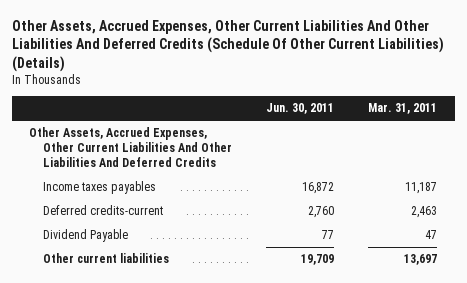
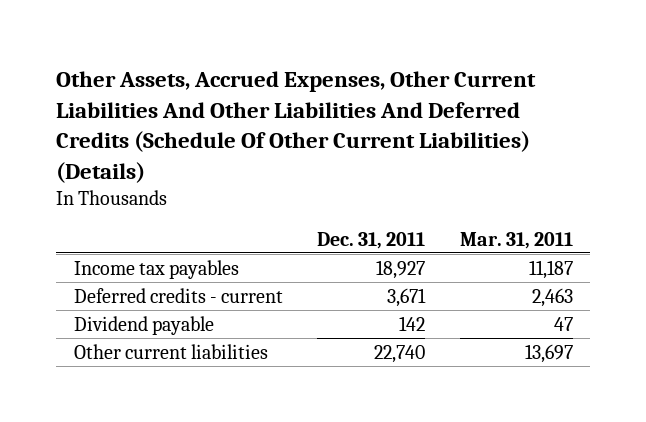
- | Jun. 30, 2011 | Mar. 31, 2011
+ | Dec. 31, 2011 | Mar. 31, 2011
- Other Assets, Accrued Expenses, Other Current Liabilities And Other Liabilities And Deferred Credits
- Income taxes payables | 16,872 | 11,187
- Deferred credits-current | 2,760 | 2,463
- Dividend Payable | 77 | 47
+ Income tax payables | 18,927 | 11,187
+ Deferred credits - current | 3,671 | 2,463
+ Dividend payable | 142 | 47

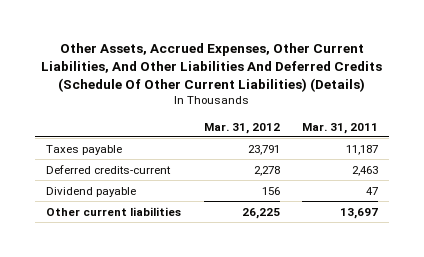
- Other Assets, Accrued Expenses, Other Current Liabilities And Other Liabilities And Deferred Credits (Schedule Of Other Current Liabilities) (Details)
+ Other Assets, Accrued Expenses, Other Current Liabilities, And Other Liabilities And Deferred Credits (Schedule Of Other Current Liabilities) (Details)
- | Dec. 31, 2011 | Mar. 31, 2011
+ | Mar. 31, 2012 | Mar. 31, 2011
- Income tax payables | 18,927 | 11,187
- Deferred credits - current | 3,671 | 2,463
+ Taxes payable | 23,791 | 11,187
+ Deferred credits-current | 2,278 | 2,463

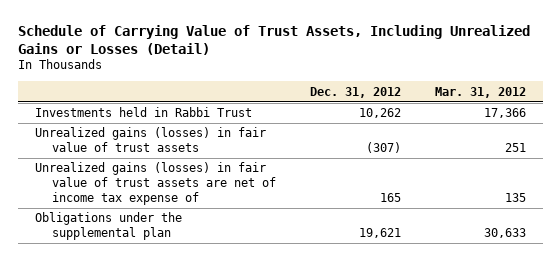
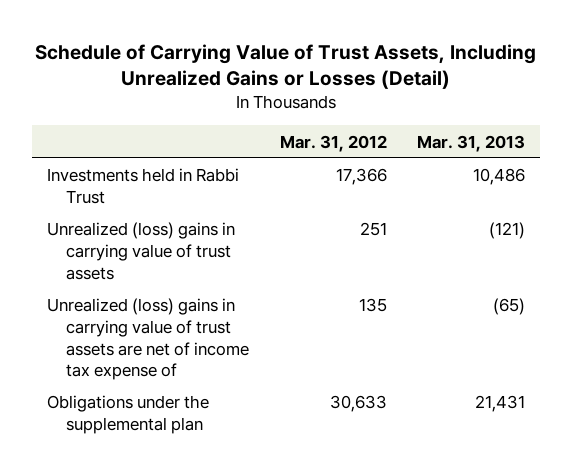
- | Dec. 31, 2012 | Mar. 31, 2012
+ | Mar. 31, 2012 | Mar. 31, 2013
- Unrealized gains (losses) in fair value of trust assets | (307) | 251
- Unrealized gains (losses) in fair value of trust assets are net of income tax expense of | 165 | 135
+ Unrealized (loss) gains in carrying value of trust assets | 251 | (121)
+ Unrealized (loss) gains in carrying value of trust assets are net of income tax expense of | 135 | (65)

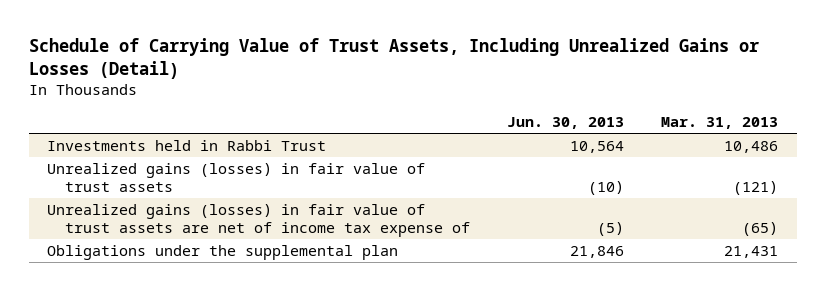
- | Mar. 31, 2012 | Mar. 31, 2013
+ | Jun. 30, 2013 | Mar. 31, 2013
- Unrealized (loss) gains in carrying value of trust assets | 251 | (121)
- Unrealized (loss) gains in carrying value of trust assets are net of income tax expense of | 135 | (65)
+ Unrealized gains (losses) in fair value of trust assets | (10) | (121)
+ Unrealized gains (losses) in fair value of trust assets are net of income tax expense of | (5) | (65)

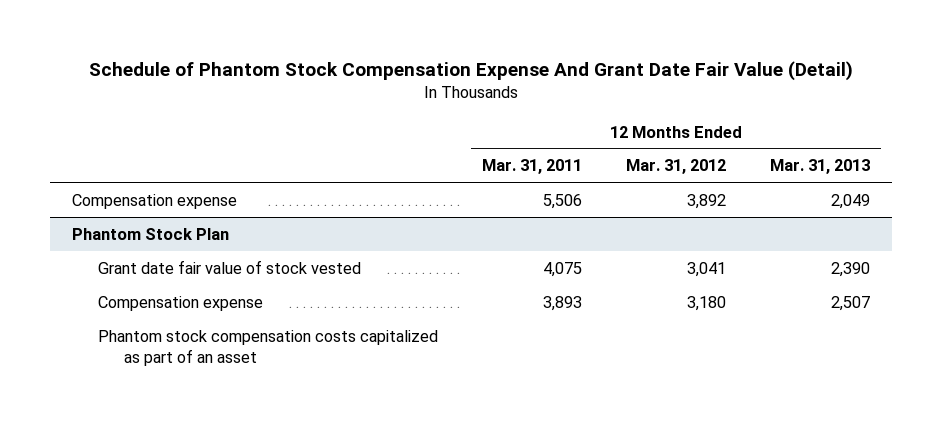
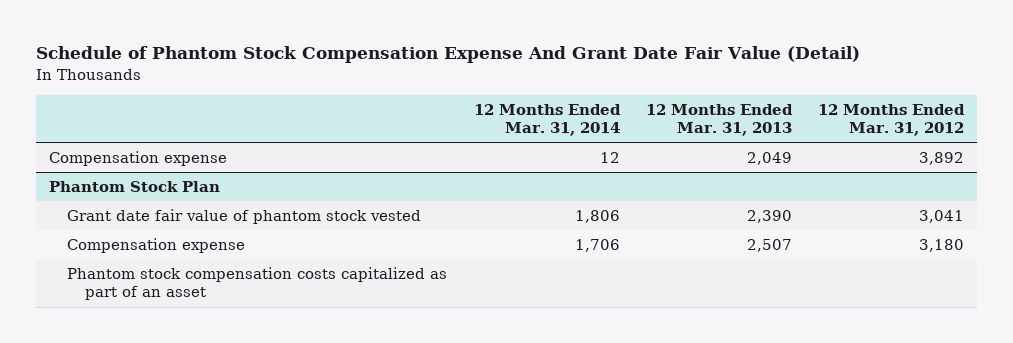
- | 12 Months Ended Mar. 31, 2011 | 12 Months Ended Mar. 31, 2012 | 12 Months Ended Mar. 31, 2013
+ | 12 Months Ended Mar. 31, 2014 | 12 Months Ended Mar. 31, 2013 | 12 Months Ended Mar. 31, 2012
@ Phantom Stock Plan
- Grant date fair value of stock vested | 4,075 | 3,041 | 2,390
+ Grant date fair value of phantom stock vested | 1,806 | 2,390 | 3,041

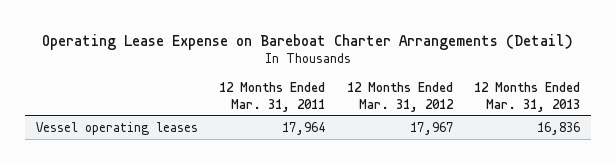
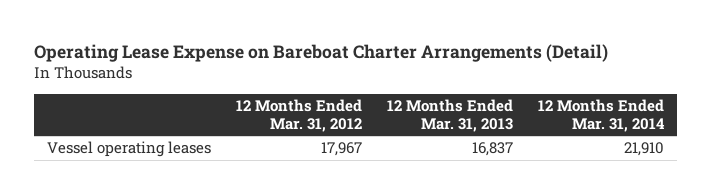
- | 12 Months Ended Mar. 31, 2011 | 12 Months Ended Mar. 31, 2012 | 12 Months Ended Mar. 31, 2013
+ | 12 Months Ended Mar. 31, 2012 | 12 Months Ended Mar. 31, 2013 | 12 Months Ended Mar. 31, 2014
- Vessel operating leases | 17,964 | 17,967 | 16,836
+ Vessel operating leases | 17,967 | 16,837 | 21,910

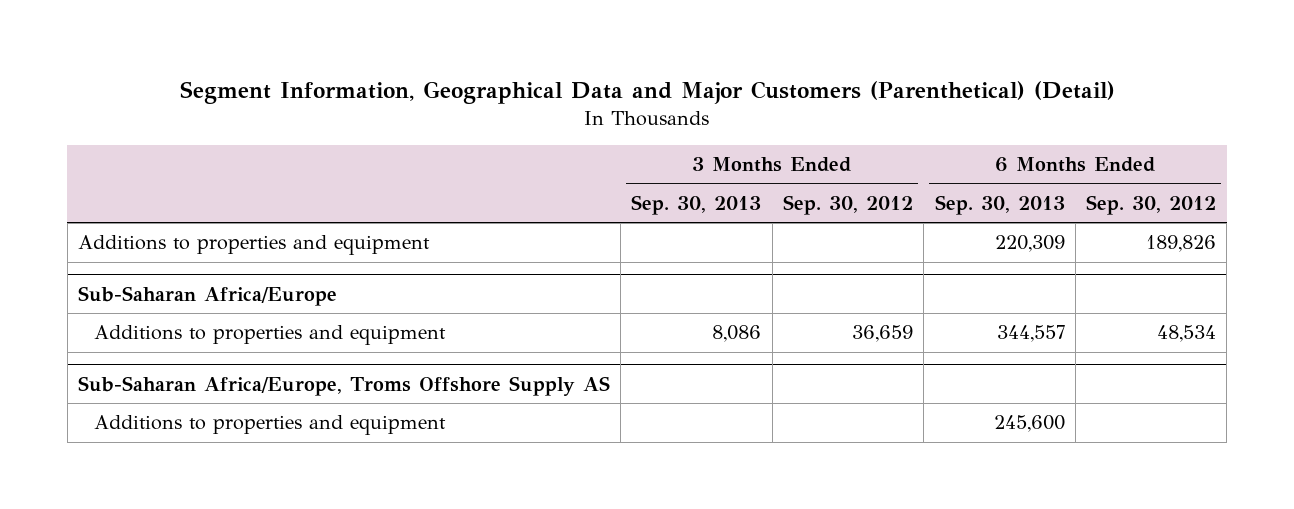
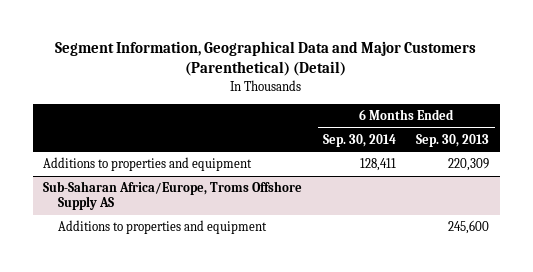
- | 3 Months Ended Sep. 30, 2013 | 3 Months Ended Sep. 30, 2012 | 6 Months Ended Sep. 30, 2013 | 6 Months Ended Sep. 30, 2012
+ | 6 Months Ended Sep. 30, 2014 | 6 Months Ended Sep. 30, 2013
- Sub-Saharan Africa/Europe
- Additions to properties and equipment | 8,086 | 36,659 | 344,557 | 48,534

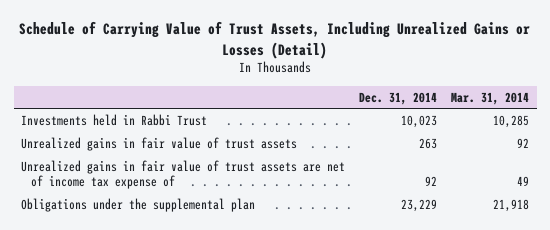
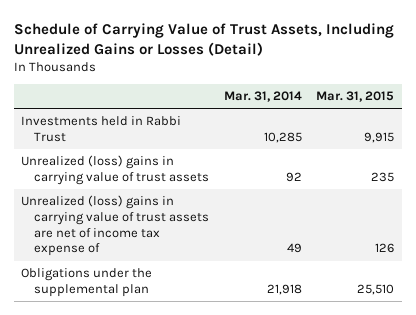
- | Dec. 31, 2014 | Mar. 31, 2014
+ | Mar. 31, 2014 | Mar. 31, 2015
- Unrealized gains in fair value of trust assets | 263 | 92
- Unrealized gains in fair value of trust assets are net of income tax expense of | 92 | 49
+ Unrealized (loss) gains in carrying value of trust assets | 92 | 235
+ Unrealized (loss) gains in carrying value of trust assets are net of income tax expense of | 49 | 126

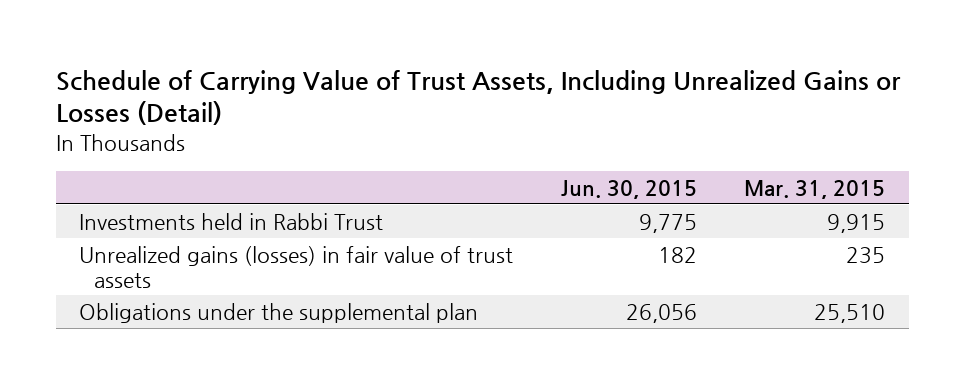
- | Mar. 31, 2014 | Mar. 31, 2015
+ | Jun. 30, 2015 | Mar. 31, 2015
- Unrealized (loss) gains in carrying value of trust assets | 92 | 235
- Unrealized (loss) gains in carrying value of trust assets are net of income tax expense of | 49 | 126
+ Unrealized gains (losses) in fair value of trust assets | 182 | 235

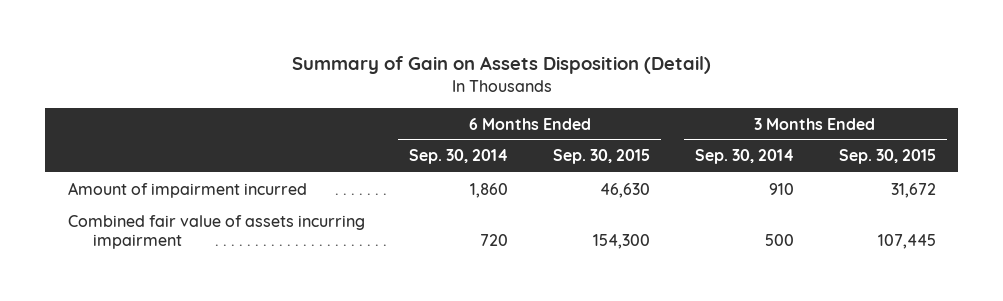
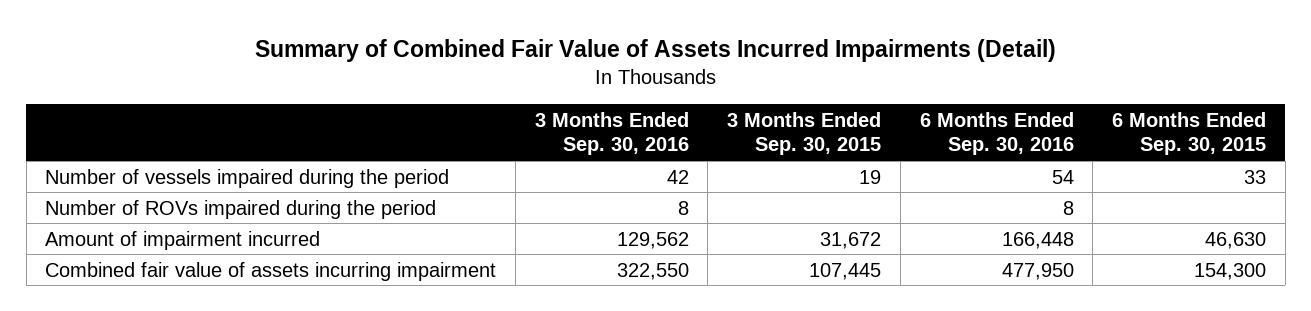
- Summary of Gain on Assets Disposition (Detail)
+ Summary of Combined Fair Value of Assets Incurred Impairments (Detail)
- | 6 Months Ended Sep. 30, 2014 | 6 Months Ended Sep. 30, 2015 | 3 Months Ended Sep. 30, 2014 | 3 Months Ended Sep. 30, 2015
+ | 3 Months Ended Sep. 30, 2016 | 3 Months Ended Sep. 30, 2015 | 6 Months Ended Sep. 30, 2016 | 6 Months Ended Sep. 30, 2015
+ Number of vessels impaired during the period | 42 | 19 | 54 | 33
+ Number of ROVs impaired during the period | 8 | | 8 |

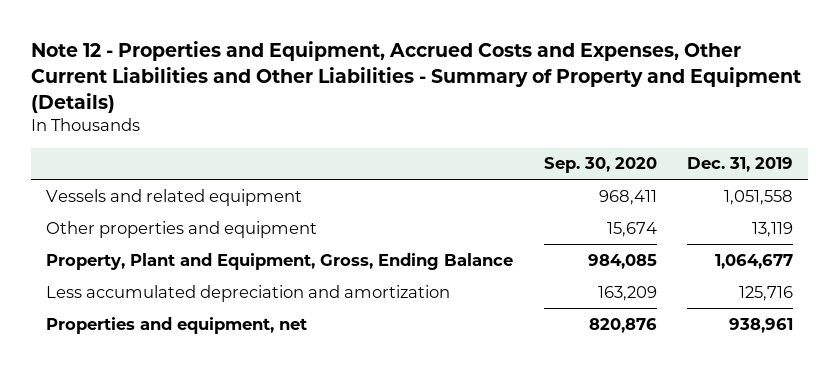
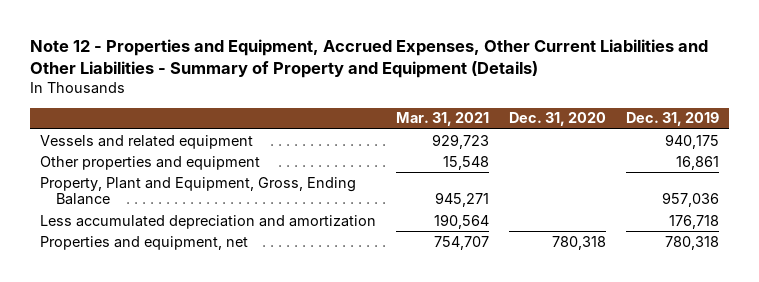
- Note 12 - Properties and Equipment, Accrued Costs and Expenses, Other Current Liabilities and Other Liabilities - Summary of Property and Equipment (Details)
+ Note 12 - Properties and Equipment, Accrued Expenses, Other Current Liabilities and Other Liabilities - Summary of Property and Equipment (Details)
- | Sep. 30, 2020 | Dec. 31, 2019
+ | Mar. 31, 2021 | Dec. 31, 2020 | Dec. 31, 2019
- Vessels and related equipment | 968,411 | 1,051,558
- Other properties and equipment | 15,674 | 13,119
- Property, Plant and Equipment, Gross, Ending Balance | 984,085 | 1,064,677
- Less accumulated depreciation and amortization | 163,209 | 125,716
- Properties and equipment, net | 820,876 | 938,961
+ Vessels and related equipment | 929,723 | | 940,175
+ Other properties and equipment | 15,548 | | 16,861
+ Property, Plant and Equipment, Gross, Ending Balance | 945,271 | | 957,036
+ Less accumulated depreciation and amortization | 190,564 | | 176,718
+ Properties and equipment, net | 754,707 | 780,318 | 780,318

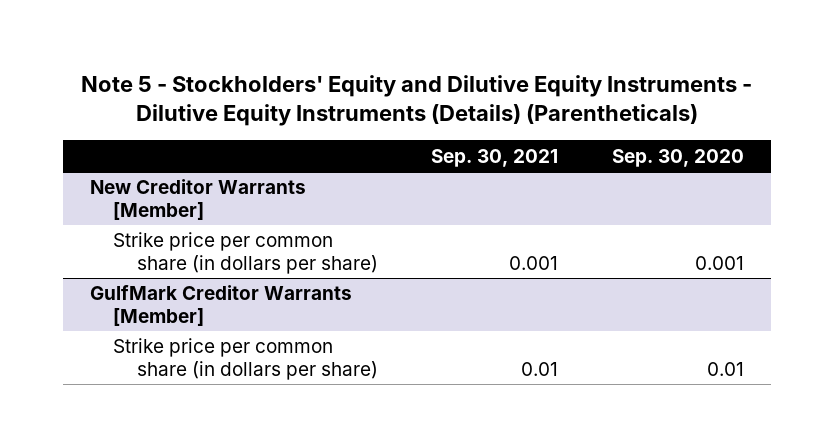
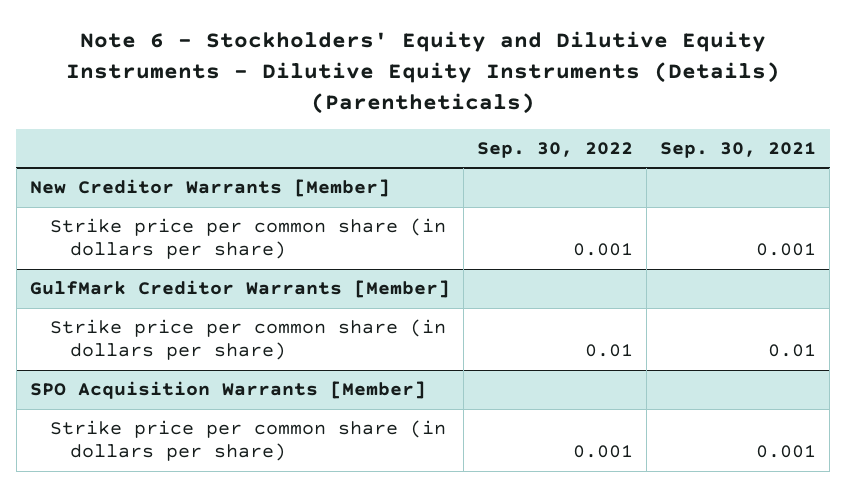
- Note 5 - Stockholders' Equity and Dilutive Equity Instruments - Dilutive Equity Instruments (Details) (Parentheticals)
+ Note 6 - Stockholders' Equity and Dilutive Equity Instruments - Dilutive Equity Instruments (Details) (Parentheticals)
- | Sep. 30, 2021 | Sep. 30, 2020
+ | Sep. 30, 2022 | Sep. 30, 2021
+ SPO Acquisition Warrants [Member]
+ Strike price per common share (in dollars per share) | 0.001 | 0.001

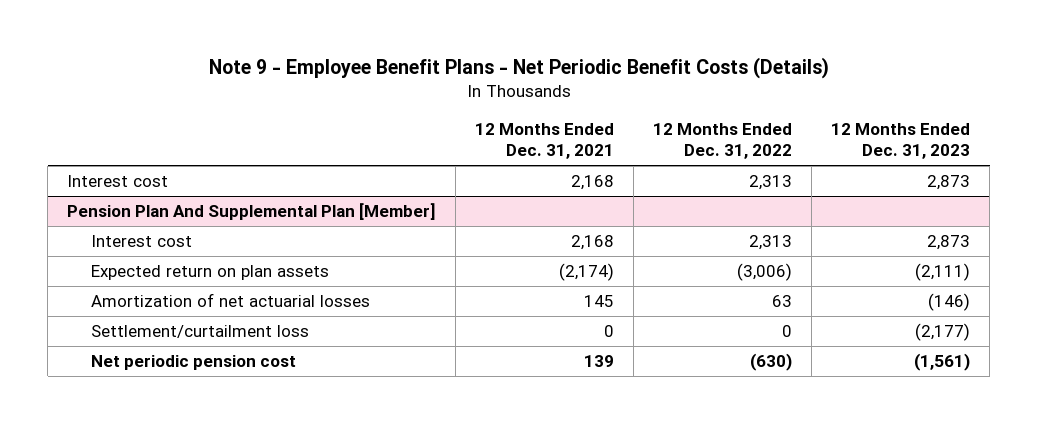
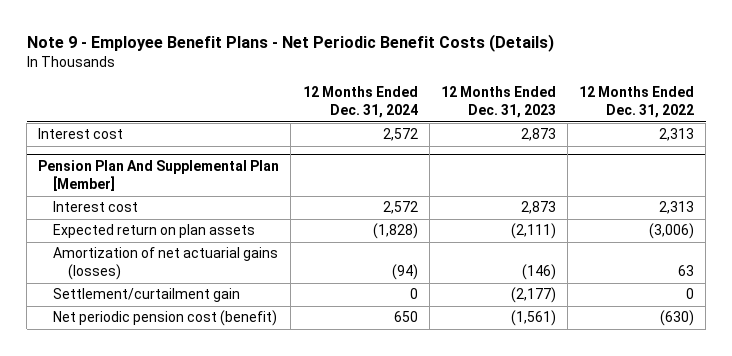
- | 12 Months Ended Dec. 31, 2021 | 12 Months Ended Dec. 31, 2022 | 12 Months Ended Dec. 31, 2023
+ | 12 Months Ended Dec. 31, 2024 | 12 Months Ended Dec. 31, 2023 | 12 Months Ended Dec. 31, 2022
@ Pension Plan And Supplemental Plan [Member]
- Amortization of net actuarial losses | 145 | 63 | (146)
- Settlement/curtailment loss | 0 | 0 | (2,177)
- Net periodic pension cost | 139 | (630) | (1,561)
+ Amortization of net actuarial gains (losses) | (94) | (146) | 63
+ Settlement/curtailment gain | 0 | (2,177) | 0
+ Net periodic pension cost (benefit) | 650 | (1,561) | (630)

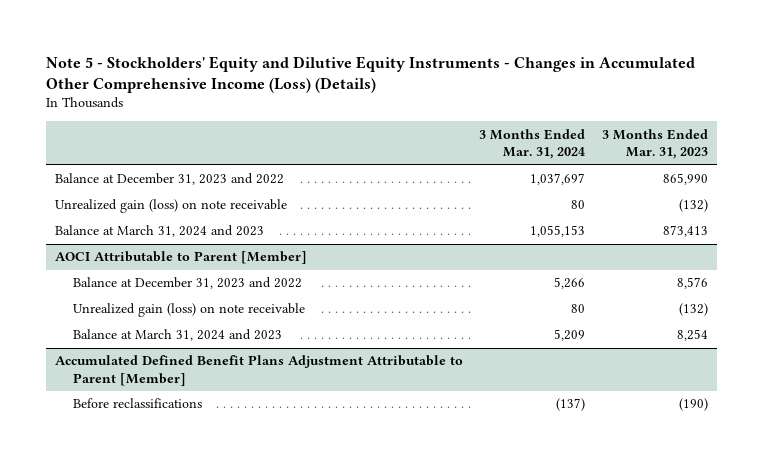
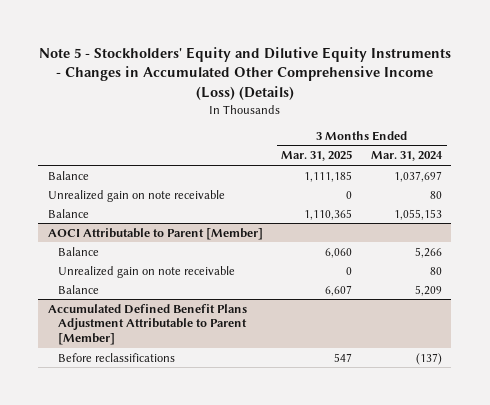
- | 3 Months Ended Mar. 31, 2024 | 3 Months Ended Mar. 31, 2023
+ | 3 Months Ended Mar. 31, 2025 | 3 Months Ended Mar. 31, 2024
- Balance at December 31, 2023 and 2022 | 1,037,697 | 865,990
- Unrealized gain (loss) on note receivable | 80 | (132)
- Balance at March 31, 2024 and 2023 | 1,055,153 | 873,413
+ Balance | 1,111,185 | 1,037,697
+ Unrealized gain on note receivable | 0 | 80
+ Balance | 1,110,365 | 1,055,153
@ AOCI Attributable to Parent [Member]
- Balance at December 31, 2023 and 2022 | 5,266 | 8,576
- Unrealized gain (loss) on note receivable | 80 | (132)
- Balance at March 31, 2024 and 2023 | 5,209 | 8,254
+ Balance | 6,060 | 5,266
+ Unrealized gain on note receivable | 0 | 80
+ Balance | 6,607 | 5,209

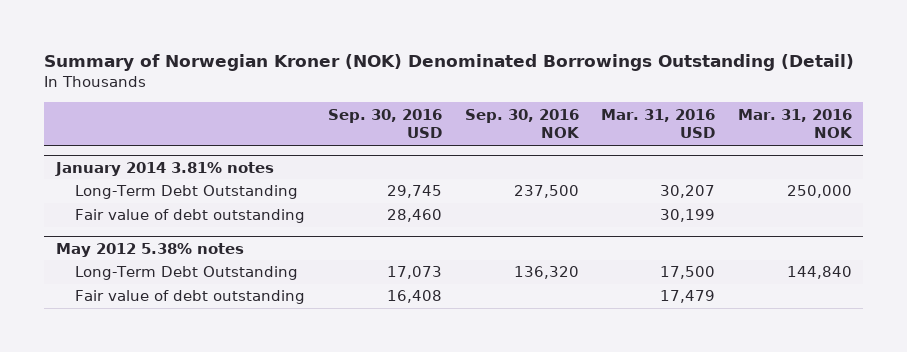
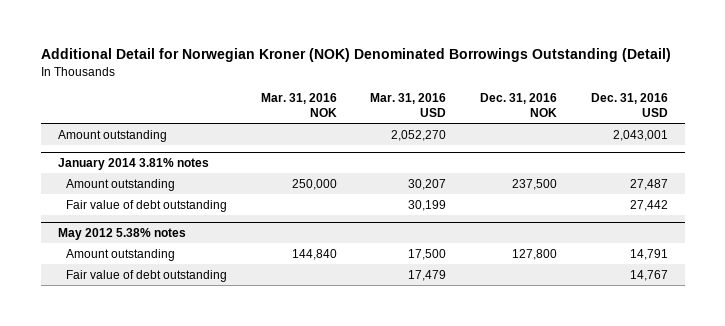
- Summary of Norwegian Kroner (NOK) Denominated Borrowings Outstanding (Detail)
+ Additional Detail for Norwegian Kroner (NOK) Denominated Borrowings Outstanding (Detail)
- | Sep. 30, 2016 USD | Sep. 30, 2016 NOK | Mar. 31, 2016 USD | Mar. 31, 2016 NOK
+ | Mar. 31, 2016 NOK | Mar. 31, 2016 USD | Dec. 31, 2016 NOK | Dec. 31, 2016 USD
+ Amount outstanding | | 2,052,270 | | 2,043,001
@ January 2014 3.81% notes
- Long-Term Debt Outstanding | 29,745 | 237,500 | 30,207 | 250,000
+ Amount outstanding | 250,000 | 30,207 | 237,500 | 27,487
@ May 2012 5.38% notes
- Long-Term Debt Outstanding | 17,073 | 136,320 | 17,500 | 144,840
+ Amount outstanding | 144,840 | 17,500 | 127,800 | 14,791

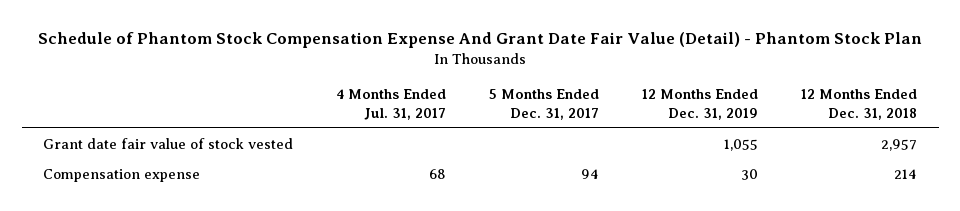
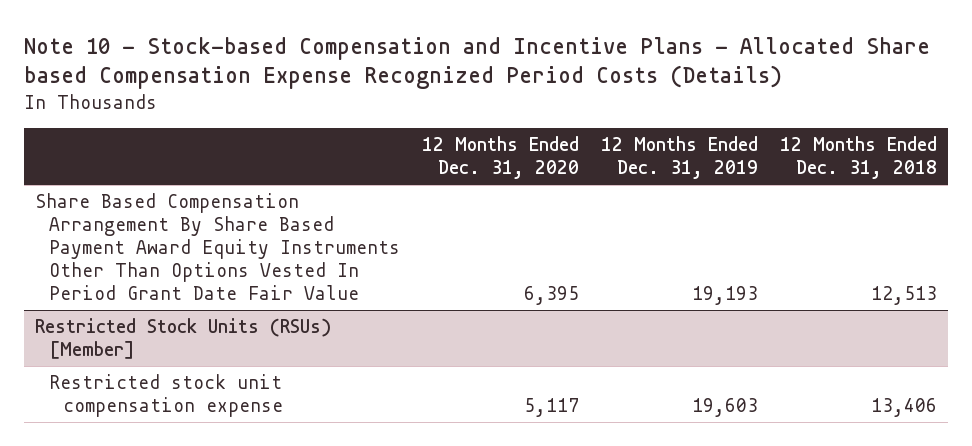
- Schedule of Phantom Stock Compensation Expense And Grant Date Fair Value (Detail) - Phantom Stock Plan
+ Note 10 - Stock-based Compensation and Incentive Plans - Allocated Share based Compensation Expense Recognized Period Costs (Details)
- | 4 Months Ended Jul. 31, 2017 | 5 Months Ended Dec. 31, 2017 | 12 Months Ended Dec. 31, 2019 | 12 Months Ended Dec. 31, 2018
+ | 12 Months Ended Dec. 31, 2020 | 12 Months Ended Dec. 31, 2019 | 12 Months Ended Dec. 31, 2018
- Grant date fair value of stock vested | | | 1,055 | 2,957
- Compensation expense | 68 | 94 | 30 | 214
+ Share Based Compensation Arrangement By Share Based Payment Award Equity Instruments Other Than Options Vested In Period Grant Date Fair Value | 6,395 | 19,193 | 12,513
+ Restricted Stock Units (RSUs) [Member]
+ Restricted stock unit compensation expense | 5,117 | 19,603 | 13,406

